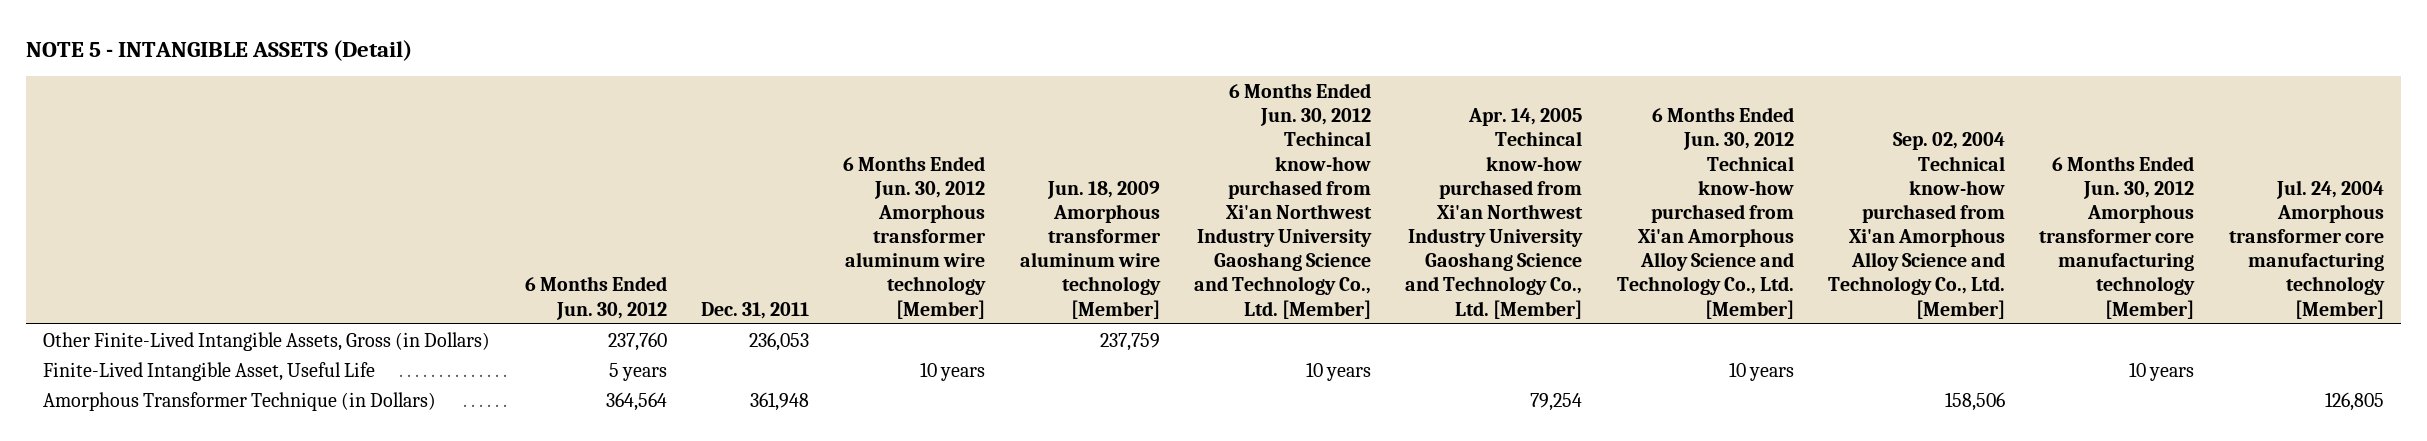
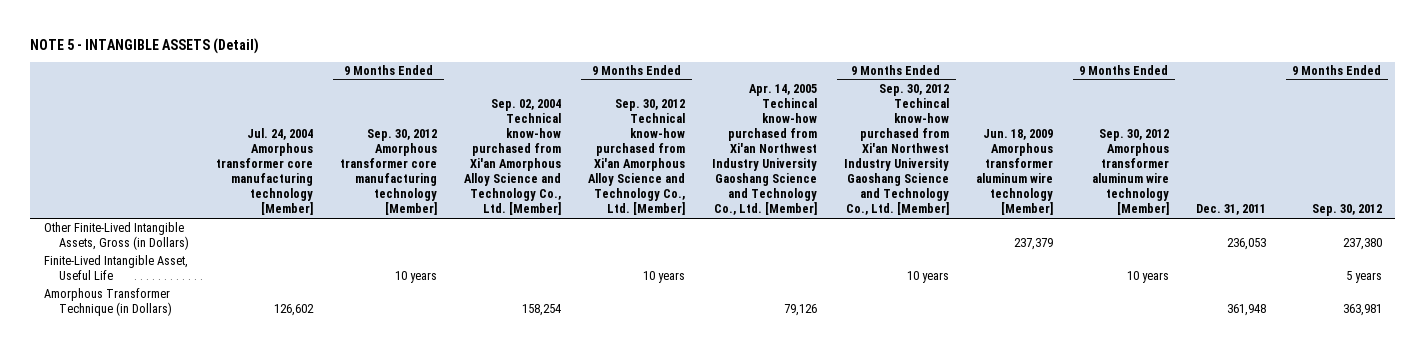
- | 6 Months Ended Jun. 30, 2012 | Dec. 31, 2011 | 6 Months Ended Jun. 30, 2012 Amorphous transformer aluminum wire technology [Member] | Jun. 18, 2009 Amorphous transformer aluminum wire technology [Member] | 6 Months Ended Jun. 30, 2012 Techincal know-how purchased from Xi'an Northwest Industry University Gaoshang Science and Technology Co., Ltd. [Member] | Apr. 14, 2005 Techincal know-how purchased from Xi'an Northwest Industry University Gaoshang Science and Technology Co., Ltd. [Member] | 6 Months Ended Jun. 30, 2012 Technical know-how purchased from Xi'an Amorphous Alloy Science and Technology Co., Ltd. [Member] | Sep. 02, 2004 Technical know-how purchased from Xi'an Amorphous Alloy Science and Technology Co., Ltd. [Member] | 6 Months Ended Jun. 30, 2012 Amorphous transformer core manufacturing technology [Member] | Jul. 24, 2004 Amorphous transformer core manufacturing technology [Member]
+ | Jul. 24, 2004 Amorphous transformer core manufacturing technology [Member] | 9 Months Ended Sep. 30, 2012 Amorphous transformer core manufacturing technology [Member] | Sep. 02, 2004 Technical know-how purchased from Xi'an Amorphous Alloy Science and Technology Co., Ltd. [Member] | 9 Months Ended Sep. 30, 2012 Technical know-how purchased from Xi'an Amorphous Alloy Science and Technology Co., Ltd. [Member] | Apr. 14, 2005 Techincal know-how purchased from Xi'an Northwest Industry University Gaoshang Science and Technology Co., Ltd. [Member] | 9 Months Ended Sep. 30, 2012 Techincal know-how purchased from Xi'an Northwest Industry University Gaoshang Science and Technology Co., Ltd. [Member] | Jun. 18, 2009 Amorphous transformer aluminum wire technology [Member] | 9 Months Ended Sep. 30, 2012 Amorphous transformer aluminum wire technology [Member] | Dec. 31, 2011 | 9 Months Ended Sep. 30, 2012
- Other Finite-Lived Intangible Assets, Gross (in Dollars) | 237,760 | 236,053 | | 237,759 | | | | | |
+ Other Finite-Lived Intangible Assets, Gross (in Dollars) | | | | | | | 237,379 | | 236,053 | 237,380
- Amorphous Transformer Technique (in Dollars) | 364,564 | 361,948 | | | | 79,254 | | 158,506 | | 126,805
+ Amorphous Transformer Technique (in Dollars) | 126,602 | | 158,254 | | 79,126 | | | | 361,948 | 363,981

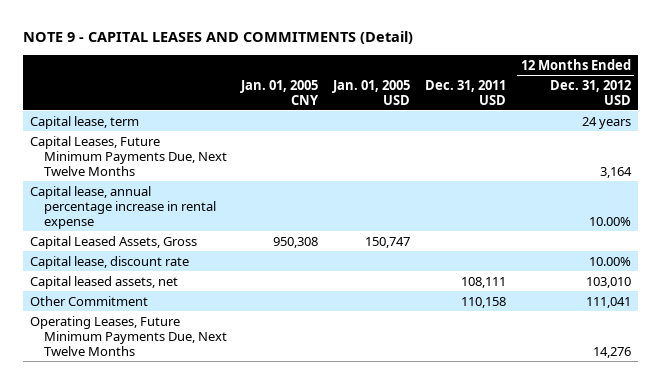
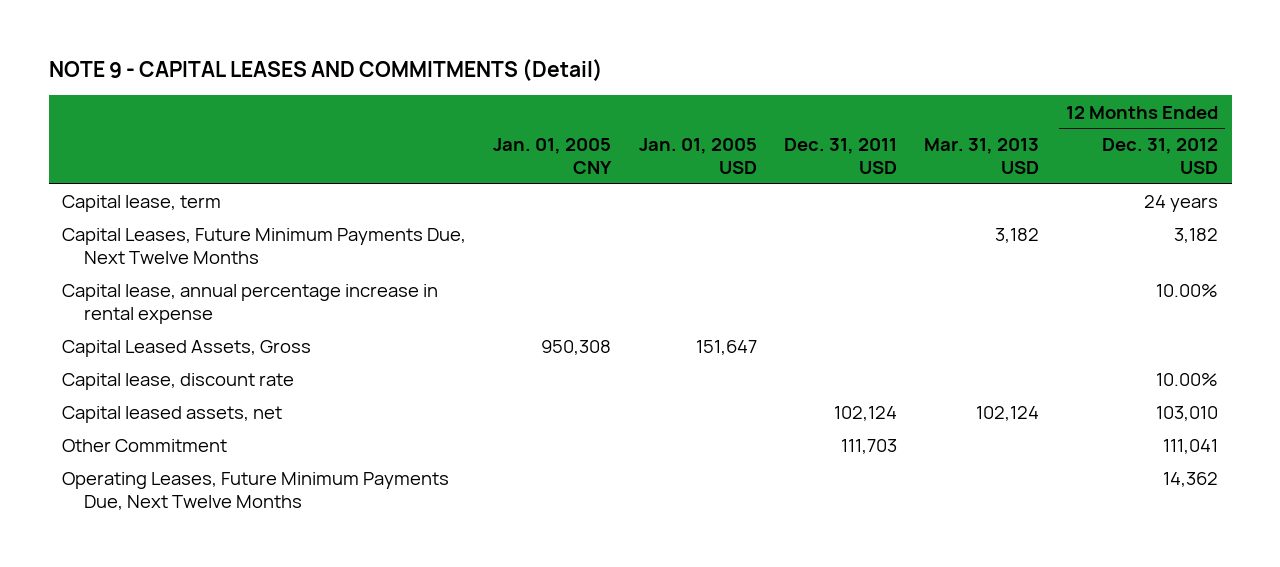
- | Jan. 01, 2005 CNY | Jan. 01, 2005 USD | Dec. 31, 2011 USD | 12 Months Ended Dec. 31, 2012 USD
+ | Jan. 01, 2005 CNY | Jan. 01, 2005 USD | Dec. 31, 2011 USD | Mar. 31, 2013 USD | 12 Months Ended Dec. 31, 2012 USD
- Capital Leases, Future Minimum Payments Due, Next Twelve Months | | | | 3,164
+ Capital Leases, Future Minimum Payments Due, Next Twelve Months | | | | 3,182 | 3,182
- Capital Leased Assets, Gross | 950,308 | 150,747 | |
+ Capital Leased Assets, Gross | 950,308 | 151,647 | | |
- Capital leased assets, net | | | 108,111 | 103,010
- Other Commitment | | | 110,158 | 111,041
- Operating Leases, Future Minimum Payments Due, Next Twelve Months | | | | 14,276
+ Capital leased assets, net | | | 102,124 | 102,124 | 103,010
+ Other Commitment | | | 111,703 | | 111,041
+ Operating Leases, Future Minimum Payments Due, Next Twelve Months | | | | | 14,362

